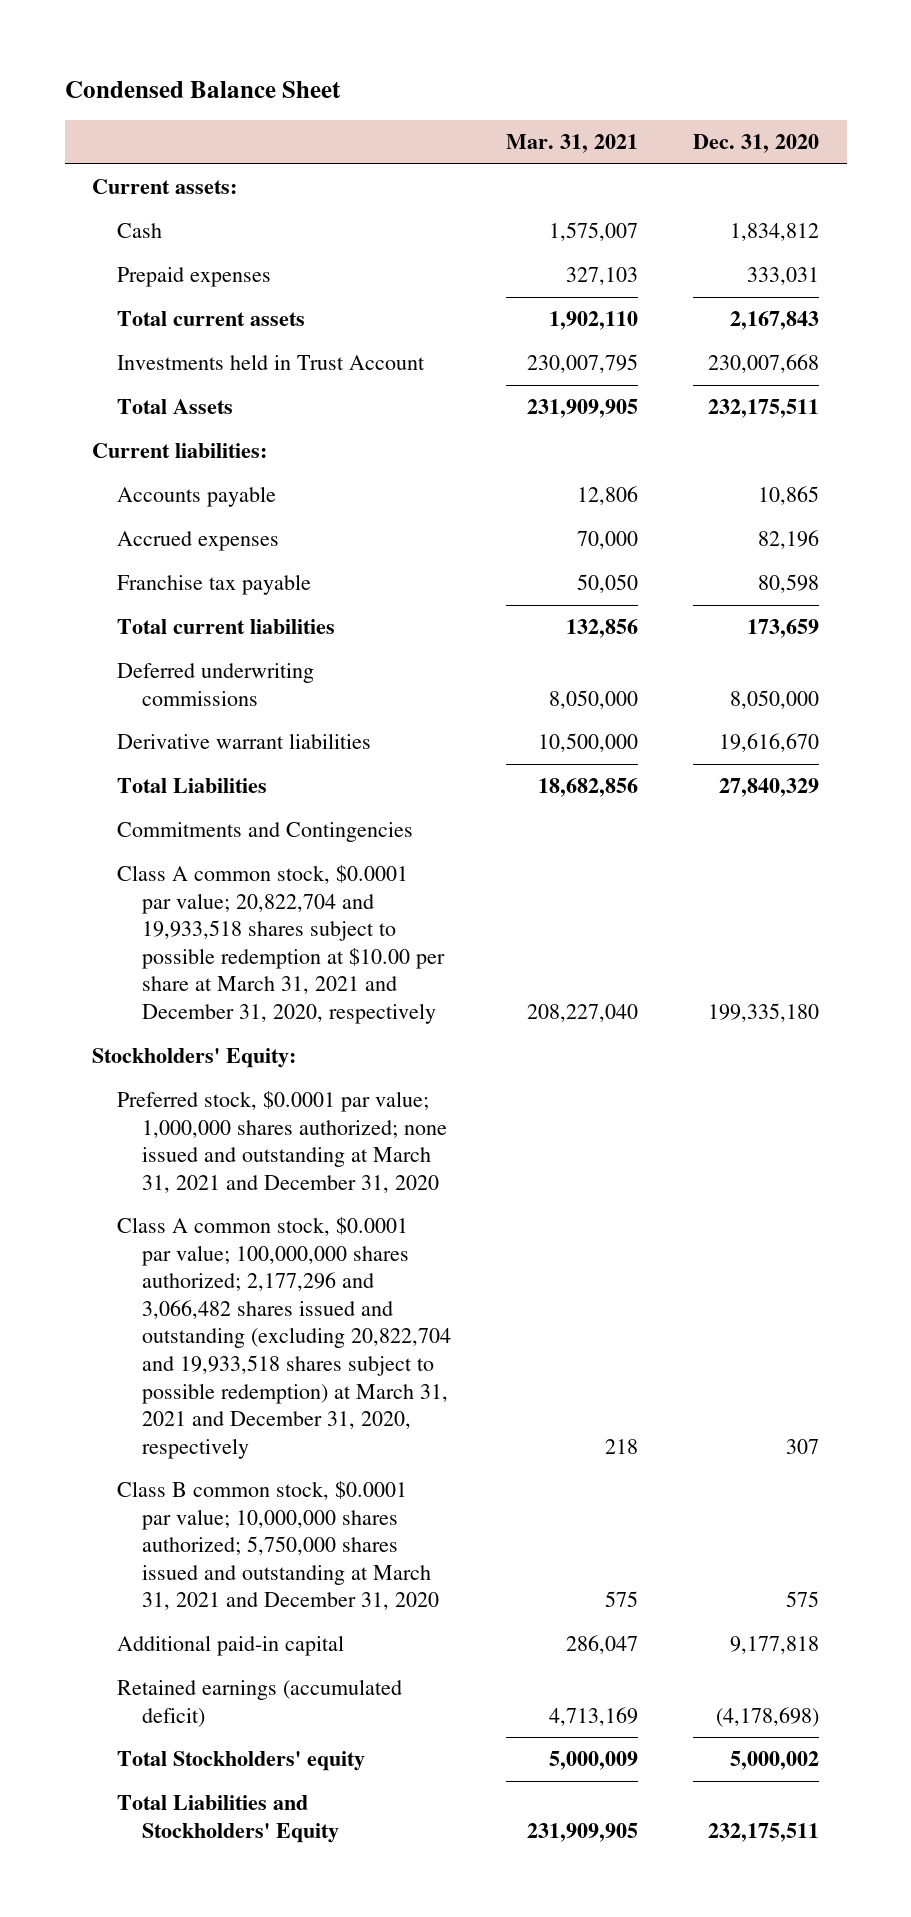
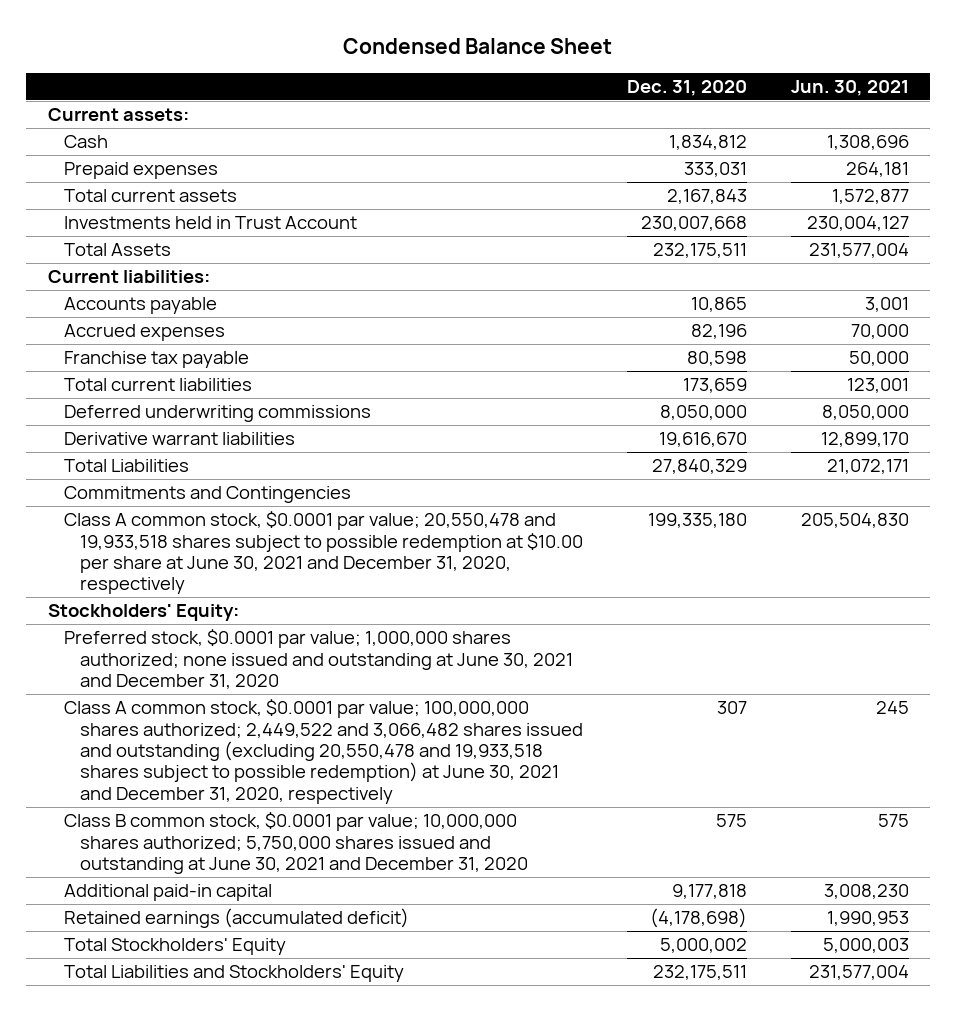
- | Mar. 31, 2021 | Dec. 31, 2020
+ | Dec. 31, 2020 | Jun. 30, 2021
- Class A common stock, $0.0001 par value; 20,822,704 and 19,933,518 shares subject to possible redemption at $10.00 per share at March 31, 2021 and December 31, 2020, respectively | 208,227,040 | 199,335,180
+ Class A common stock, $0.0001 par value; 20,550,478 and 19,933,518 shares subject to possible redemption at $10.00 per share at June 30, 2021 and December 31, 2020, respectively | 199,335,180 | 205,504,830
- Preferred stock, $0.0001 par value; 1,000,000 shares authorized; none issued and outstanding at March 31, 2021 and December 31, 2020
- Class A common stock, $0.0001 par value; 100,000,000 shares authorized; 2,177,296 and 3,066,482 shares issued and outstanding (excluding 20,822,704 and 19,933,518 shares subject to possible redemption) at March 31, 2021 and December 31, 2020, respectively | 218 | 307
- Class B common stock, $0.0001 par value; 10,000,000 shares authorized; 5,750,000 shares issued and outstanding at March 31, 2021 and December 31, 2020 | 575 | 575
+ Preferred stock, $0.0001 par value; 1,000,000 shares authorized; none issued and outstanding at June 30, 2021 and December 31, 2020
+ Class A common stock, $0.0001 par value; 100,000,000 shares authorized; 2,449,522 and 3,066,482 shares issued and outstanding (excluding 20,550,478 and 19,933,518 shares subject to possible redemption) at June 30, 2021 and December 31, 2020, respectively | 307 | 245
+ Class B common stock, $0.0001 par value; 10,000,000 shares authorized; 5,750,000 shares issued and outstanding at June 30, 2021 and December 31, 2020 | 575 | 575
- Total Stockholders' equity | 5,000,009 | 5,000,002
+ Total Stockholders' Equity | 5,000,002 | 5,000,003

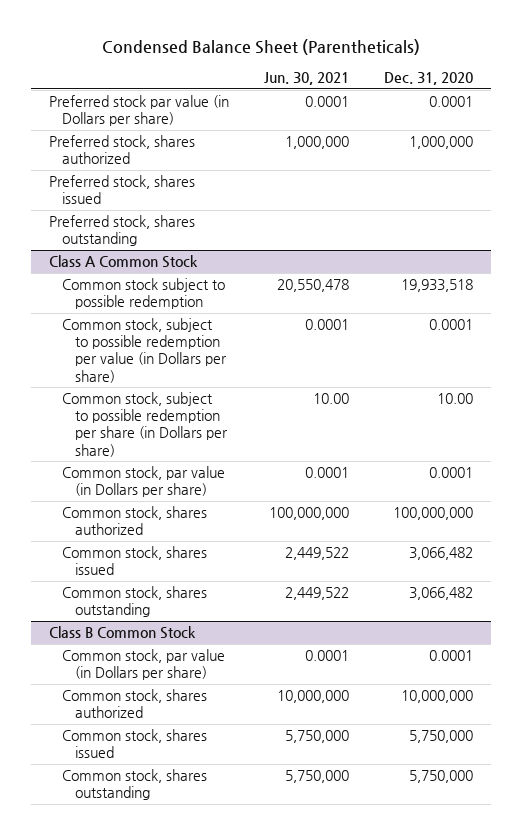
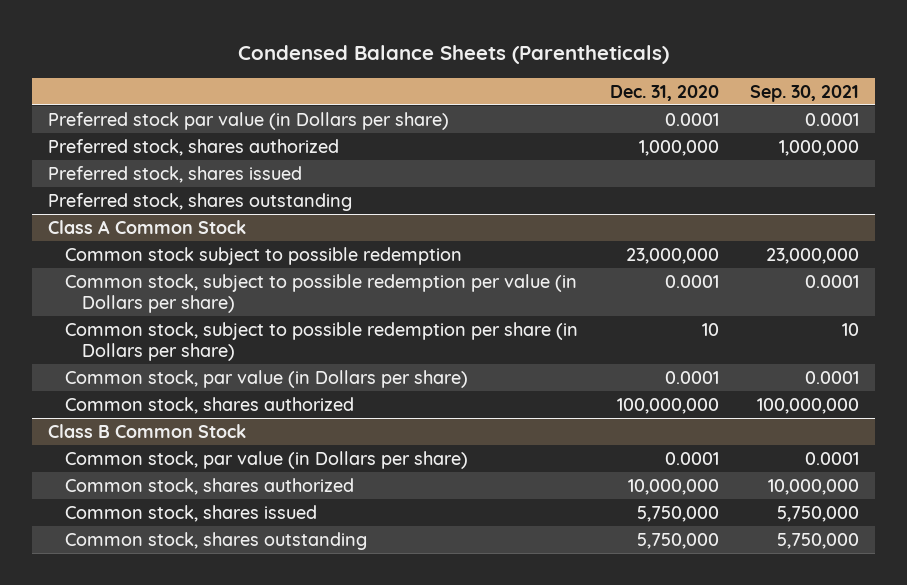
- Condensed Balance Sheet (Parentheticals)
+ Condensed Balance Sheets (Parentheticals)
- | Jun. 30, 2021 | Dec. 31, 2020
+ | Dec. 31, 2020 | Sep. 30, 2021
@ Class A Common Stock
- Common stock subject to possible redemption | 20,550,478 | 19,933,518
+ Common stock subject to possible redemption | 23,000,000 | 23,000,000
- Common stock, subject to possible redemption per share (in Dollars per share) | 10.00 | 10.00
+ Common stock, subject to possible redemption per share (in Dollars per share) | 10 | 10
- Common stock, shares issued | 2,449,522 | 3,066,482
- Common stock, shares outstanding | 2,449,522 | 3,066,482

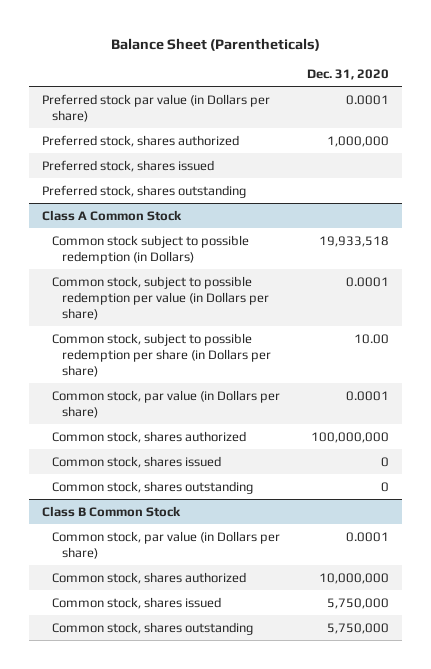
- Condensed Balance Sheets (Parentheticals)
+ Balance Sheet (Parentheticals)
- | Dec. 31, 2020 | Sep. 30, 2021
+ | Dec. 31, 2020
@ Class A Common Stock
- Common stock subject to possible redemption | 23,000,000 | 23,000,000
+ Common stock subject to possible redemption (in Dollars) | 19,933,518
- Common stock, subject to possible redemption per share (in Dollars per share) | 10 | 10
+ Common stock, subject to possible redemption per share (in Dollars per share) | 10.00
+ Common stock, shares issued | 0
+ Common stock, shares outstanding | 0

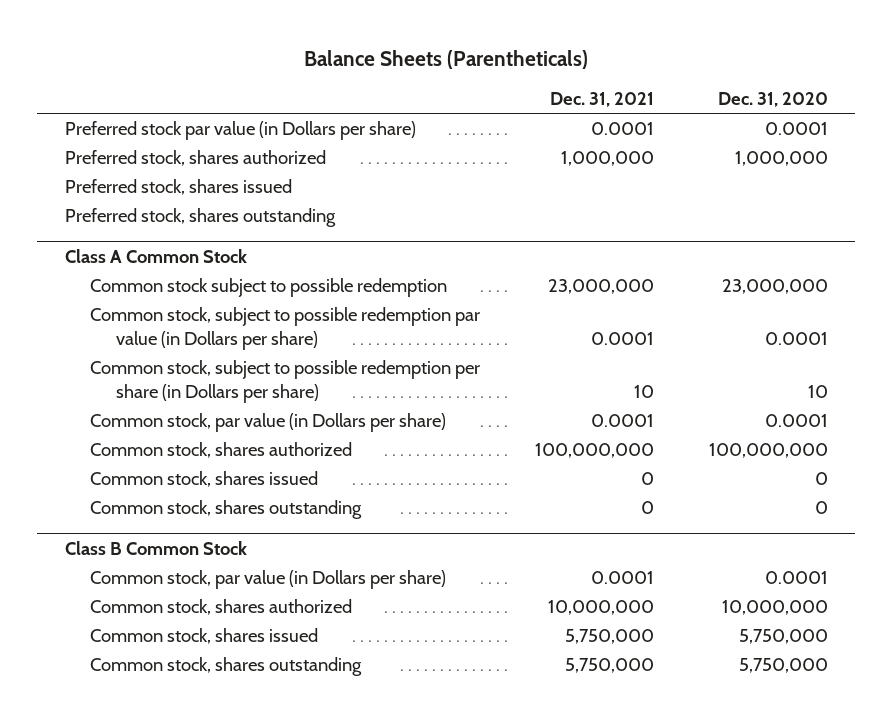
- Balance Sheet (Parentheticals)
+ Balance Sheets (Parentheticals)
- | Dec. 31, 2020
+ | Dec. 31, 2021 | Dec. 31, 2020
@ Class A Common Stock
- Common stock subject to possible redemption (in Dollars) | 19,933,518
- Common stock, subject to possible redemption per value (in Dollars per share) | 0.0001
- Common stock, subject to possible redemption per share (in Dollars per share) | 10.00
+ Common stock subject to possible redemption | 23,000,000 | 23,000,000
+ Common stock, subject to possible redemption par value (in Dollars per share) | 0.0001 | 0.0001
+ Common stock, subject to possible redemption per share (in Dollars per share) | 10 | 10

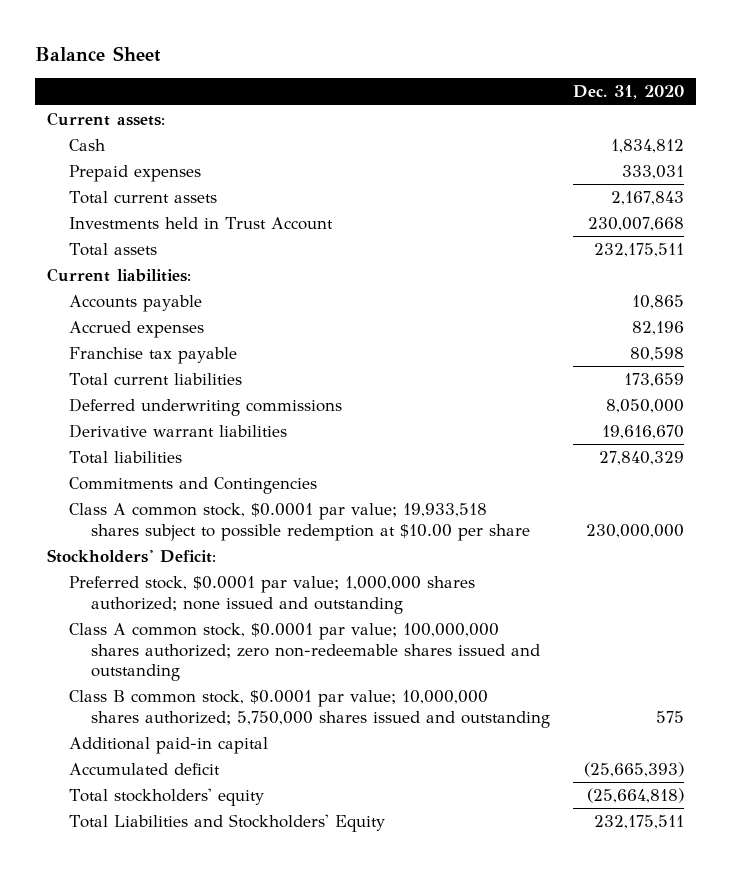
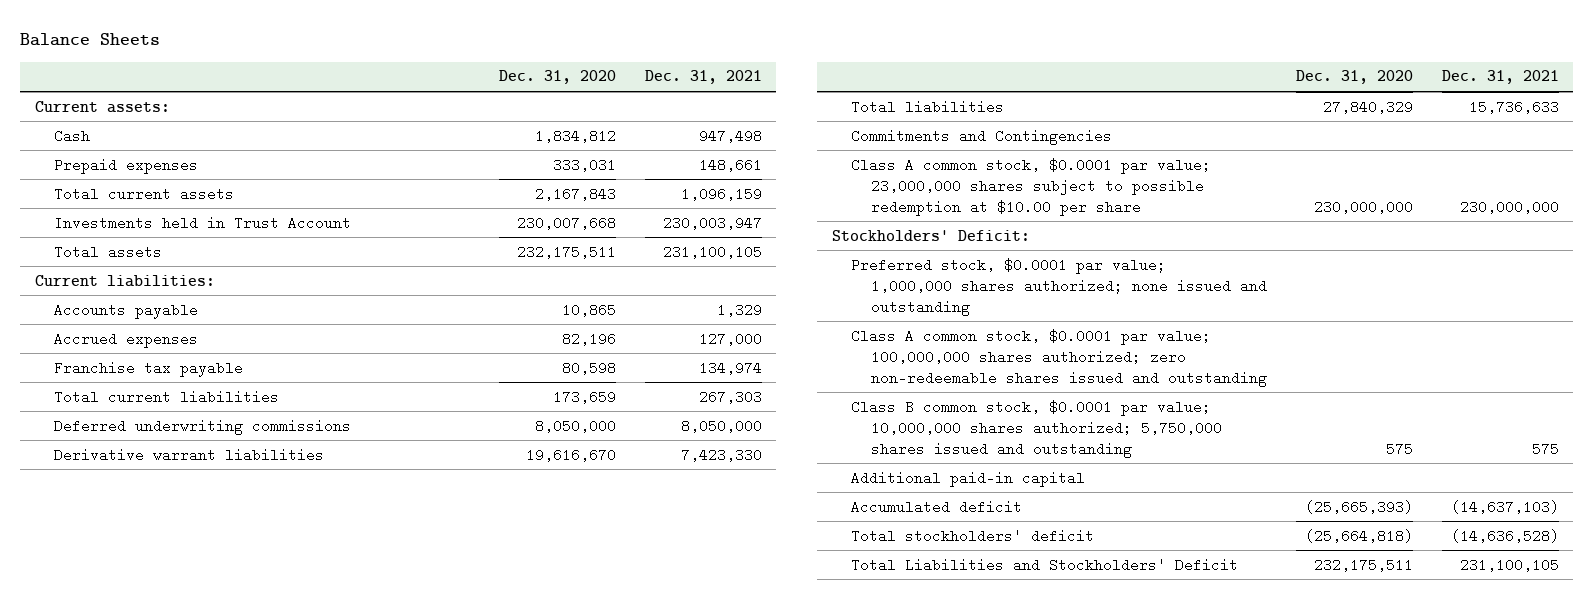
- Balance Sheet
+ Balance Sheets
- | Dec. 31, 2020
+ | Dec. 31, 2020 | Dec. 31, 2021
- Class A common stock, $0.0001 par value; 19,933,518 shares subject to possible redemption at $10.00 per share | 230,000,000
+ Class A common stock, $0.0001 par value; 23,000,000 shares subject to possible redemption at $10.00 per share | 230,000,000 | 230,000,000
- Total stockholders' equity | (25,664,818)
- Total Liabilities and Stockholders' Equity | 232,175,511
+ Total stockholders' deficit | (25,664,818) | (14,636,528)
+ Total Liabilities and Stockholders' Deficit | 232,175,511 | 231,100,105

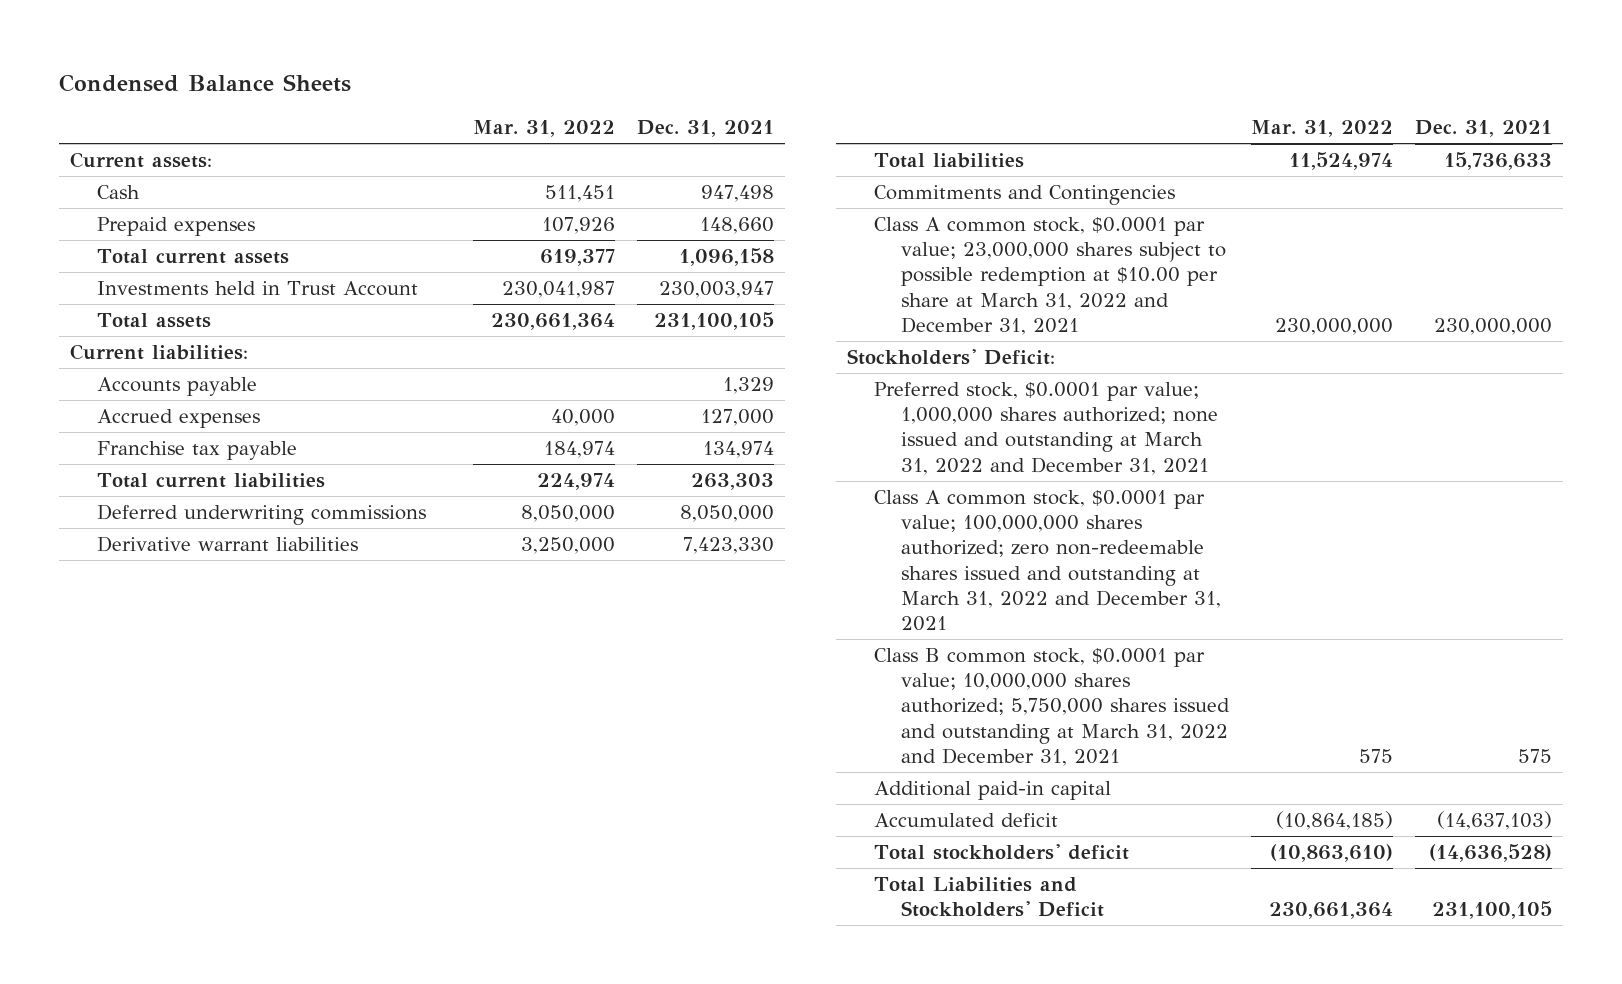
- Balance Sheets
+ Condensed Balance Sheets
- | Dec. 31, 2020 | Dec. 31, 2021
+ | Mar. 31, 2022 | Dec. 31, 2021
- Prepaid expenses | 333,031 | 148,661
- Total current assets | 2,167,843 | 1,096,159
+ Prepaid expenses | 107,926 | 148,660
+ Total current assets | 619,377 | 1,096,158
- Total current liabilities | 173,659 | 267,303
+ Total current liabilities | 224,974 | 263,303
- Class A common stock, $0.0001 par value; 23,000,000 shares subject to possible redemption at $10.00 per share | 230,000,000 | 230,000,000
+ Class A common stock, $0.0001 par value; 23,000,000 shares subject to possible redemption at $10.00 per share at March 31, 2022 and December 31, 2021 | 230,000,000 | 230,000,000
- Preferred stock, $0.0001 par value; 1,000,000 shares authorized; none issued and outstanding
- Class A common stock, $0.0001 par value; 100,000,000 shares authorized; zero non-redeemable shares issued and outstanding
- Class B common stock, $0.0001 par value; 10,000,000 shares authorized; 5,750,000 shares issued and outstanding | 575 | 575
+ Preferred stock, $0.0001 par value; 1,000,000 shares authorized; none issued and outstanding at March 31, 2022 and December 31, 2021
+ Class A common stock, $0.0001 par value; 100,000,000 shares authorized; zero non-redeemable shares issued and outstanding at March 31, 2022 and December 31, 2021
+ Class B common stock, $0.0001 par value; 10,000,000 shares authorized; 5,750,000 shares issued and outstanding at March 31, 2022 and December 31, 2021 | 575 | 575

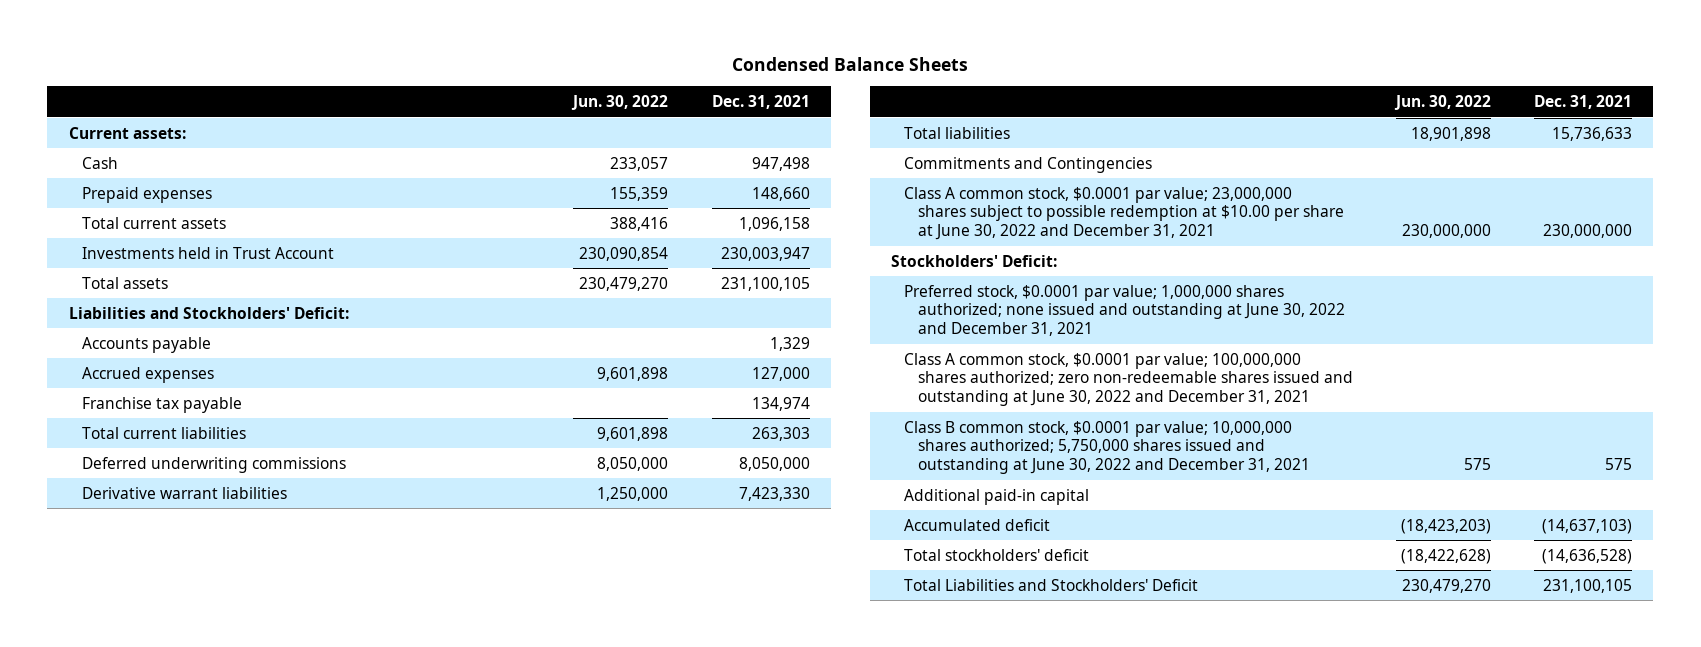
- | Mar. 31, 2022 | Dec. 31, 2021
+ | Jun. 30, 2022 | Dec. 31, 2021
- Current liabilities:
+ Liabilities and Stockholders' Deficit:
- Class A common stock, $0.0001 par value; 23,000,000 shares subject to possible redemption at $10.00 per share at March 31, 2022 and December 31, 2021 | 230,000,000 | 230,000,000
+ Class A common stock, $0.0001 par value; 23,000,000 shares subject to possible redemption at $10.00 per share at June 30, 2022 and December 31, 2021 | 230,000,000 | 230,000,000
- Preferred stock, $0.0001 par value; 1,000,000 shares authorized; none issued and outstanding at March 31, 2022 and December 31, 2021
- Class A common stock, $0.0001 par value; 100,000,000 shares authorized; zero non-redeemable shares issued and outstanding at March 31, 2022 and December 31, 2021
- Class B common stock, $0.0001 par value; 10,000,000 shares authorized; 5,750,000 shares issued and outstanding at March 31, 2022 and December 31, 2021 | 575 | 575
+ Preferred stock, $0.0001 par value; 1,000,000 shares authorized; none issued and outstanding at June 30, 2022 and December 31, 2021
+ Class A common stock, $0.0001 par value; 100,000,000 shares authorized; zero non-redeemable shares issued and outstanding at June 30, 2022 and December 31, 2021
+ Class B common stock, $0.0001 par value; 10,000,000 shares authorized; 5,750,000 shares issued and outstanding at June 30, 2022 and December 31, 2021 | 575 | 575

